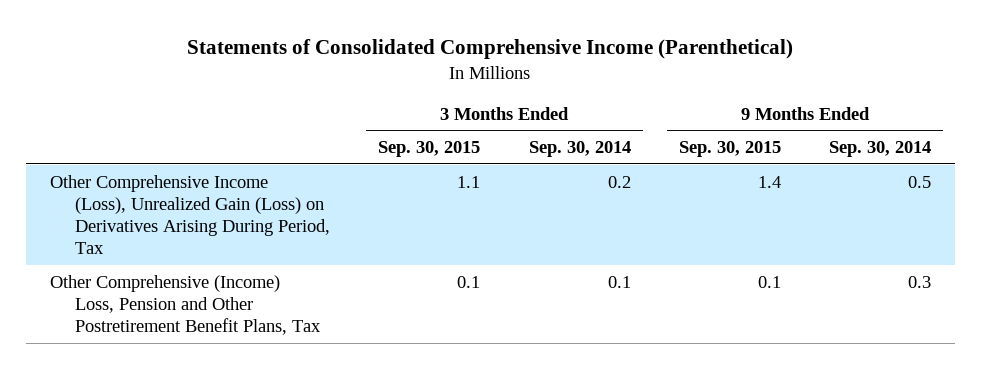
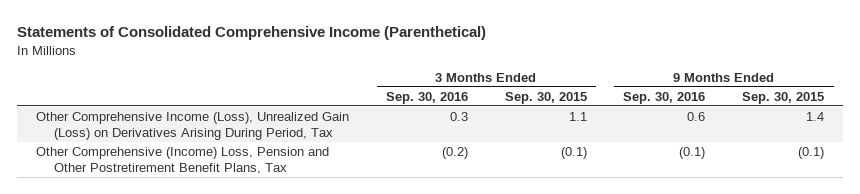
- | 3 Months Ended Sep. 30, 2015 | 3 Months Ended Sep. 30, 2014 | 9 Months Ended Sep. 30, 2015 | 9 Months Ended Sep. 30, 2014
+ | 3 Months Ended Sep. 30, 2016 | 3 Months Ended Sep. 30, 2015 | 9 Months Ended Sep. 30, 2016 | 9 Months Ended Sep. 30, 2015
- Other Comprehensive (Income) Loss, Pension and Other Postretirement Benefit Plans, Tax | 0.1 | 0.1 | 0.1 | 0.3
+ Other Comprehensive (Income) Loss, Pension and Other Postretirement Benefit Plans, Tax | (0.2) | (0.1) | (0.1) | (0.1)

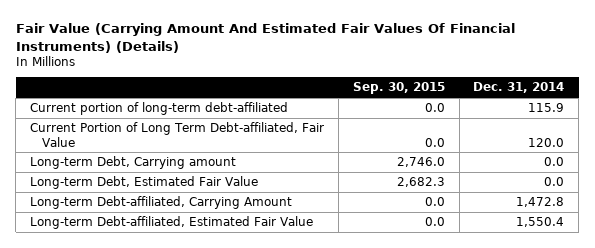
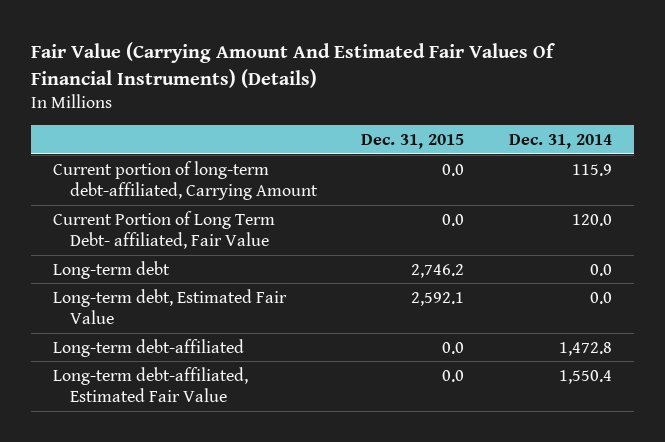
- | Sep. 30, 2015 | Dec. 31, 2014
+ | Dec. 31, 2015 | Dec. 31, 2014
- Current portion of long-term debt-affiliated | 0.0 | 115.9
- Current Portion of Long Term Debt-affiliated, Fair Value | 0.0 | 120.0
- Long-term Debt, Carrying amount | 2,746.0 | 0.0
- Long-term Debt, Estimated Fair Value | 2,682.3 | 0.0
- Long-term Debt-affiliated, Carrying Amount | 0.0 | 1,472.8
- Long-term Debt-affiliated, Estimated Fair Value | 0.0 | 1,550.4
+ Current portion of long-term debt-affiliated, Carrying Amount | 0.0 | 115.9
+ Current Portion of Long Term Debt- affiliated, Fair Value | 0.0 | 120.0
+ Long-term debt | 2,746.2 | 0.0
+ Long-term debt, Estimated Fair Value | 2,592.1 | 0.0
+ Long-term debt-affiliated | 0.0 | 1,472.8
+ Long-term debt-affiliated, Estimated Fair Value | 0.0 | 1,550.4

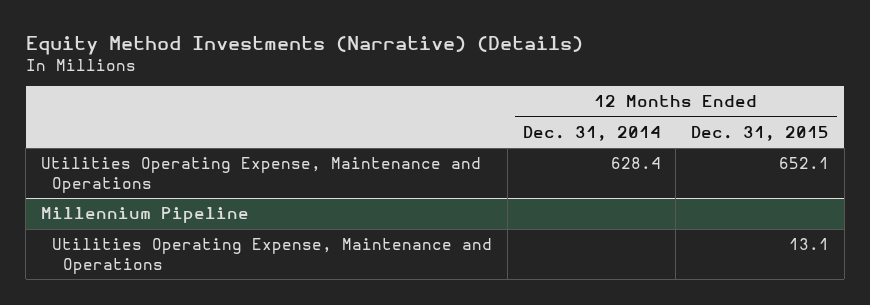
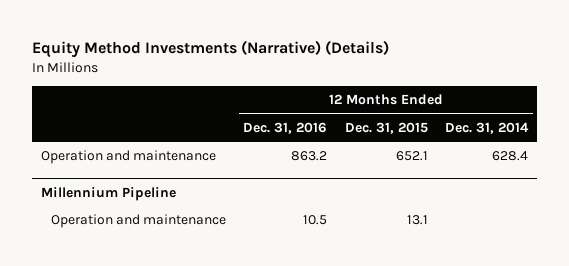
- | 12 Months Ended Dec. 31, 2014 | 12 Months Ended Dec. 31, 2015
+ | 12 Months Ended Dec. 31, 2016 | 12 Months Ended Dec. 31, 2015 | 12 Months Ended Dec. 31, 2014
- Utilities Operating Expense, Maintenance and Operations | 628.4 | 652.1
+ Operation and maintenance | 863.2 | 652.1 | 628.4
@ Millennium Pipeline
- Utilities Operating Expense, Maintenance and Operations | | 13.1
+ Operation and maintenance | 10.5 | 13.1 |

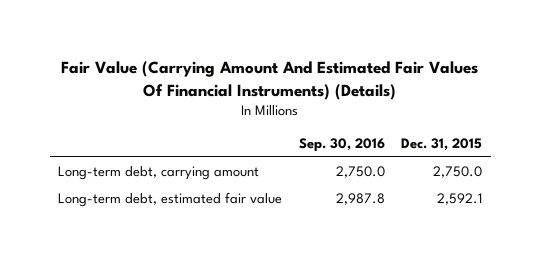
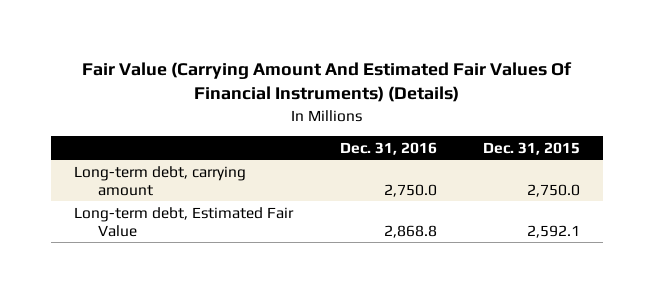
- | Sep. 30, 2016 | Dec. 31, 2015
+ | Dec. 31, 2016 | Dec. 31, 2015
- Long-term debt, estimated fair value | 2,987.8 | 2,592.1
+ Long-term debt, Estimated Fair Value | 2,868.8 | 2,592.1

